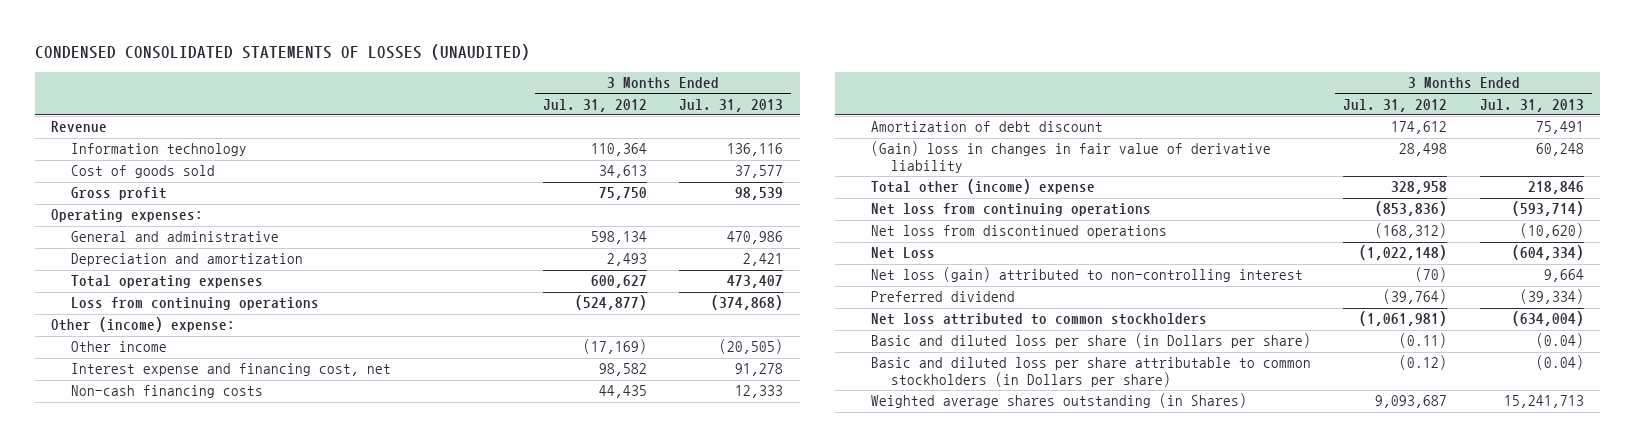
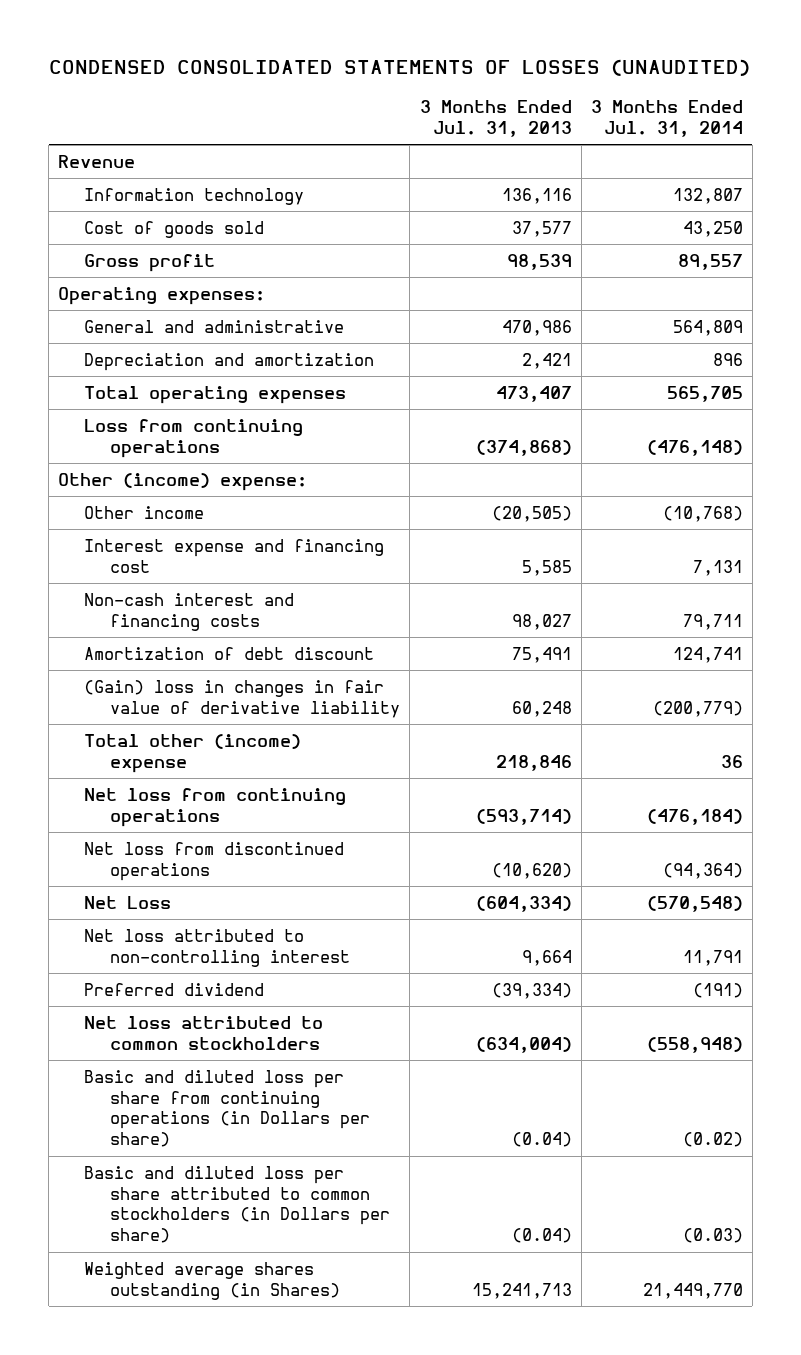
- | 3 Months Ended Jul. 31, 2012 | 3 Months Ended Jul. 31, 2013
+ | 3 Months Ended Jul. 31, 2013 | 3 Months Ended Jul. 31, 2014
- Interest expense and financing cost, net | 98,582 | 91,278
- Non-cash financing costs | 44,435 | 12,333
+ Interest expense and financing cost | 5,585 | 7,131
+ Non-cash interest and financing costs | 98,027 | 79,711
- Net loss (gain) attributed to non-controlling interest | (70) | 9,664
+ Net loss attributed to non-controlling interest | 9,664 | 11,791
- Basic and diluted loss per share (in Dollars per share) | (0.11) | (0.04)
- Basic and diluted loss per share attributable to common stockholders (in Dollars per share) | (0.12) | (0.04)
+ Basic and diluted loss per share from continuing operations (in Dollars per share) | (0.04) | (0.02)
+ Basic and diluted loss per share attributed to common stockholders (in Dollars per share) | (0.04) | (0.03)

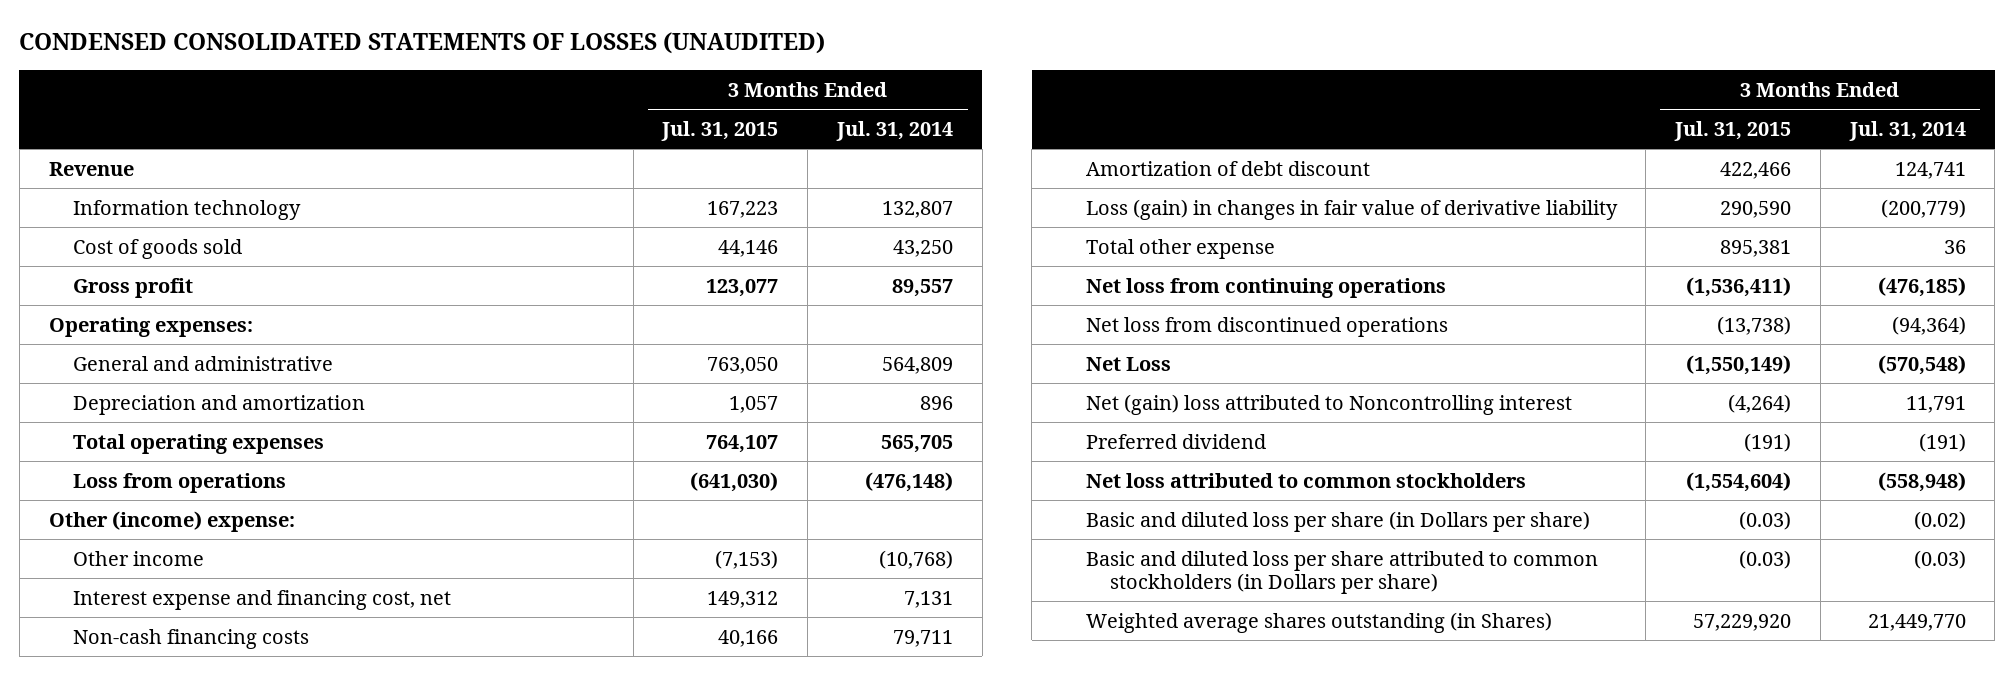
- | 3 Months Ended Jul. 31, 2013 | 3 Months Ended Jul. 31, 2014
+ | 3 Months Ended Jul. 31, 2015 | 3 Months Ended Jul. 31, 2014
- Loss from continuing operations | (374,868) | (476,148)
+ Loss from operations | (641,030) | (476,148)
- Interest expense and financing cost | 5,585 | 7,131
- Non-cash interest and financing costs | 98,027 | 79,711
+ Interest expense and financing cost, net | 149,312 | 7,131
+ Non-cash financing costs | 40,166 | 79,711
- (Gain) loss in changes in fair value of derivative liability | 60,248 | (200,779)
- Total other (income) expense | 218,846 | 36
- Net loss from continuing operations | (593,714) | (476,184)
+ Loss (gain) in changes in fair value of derivative liability | 290,590 | (200,779)
+ Total other expense | 895,381 | 36
+ Net loss from continuing operations | (1,536,411) | (476,185)
- Net loss attributed to non-controlling interest | 9,664 | 11,791
+ Net (gain) loss attributed to Noncontrolling interest | (4,264) | 11,791
- Basic and diluted loss per share from continuing operations (in Dollars per share) | (0.04) | (0.02)
+ Basic and diluted loss per share (in Dollars per share) | (0.03) | (0.02)

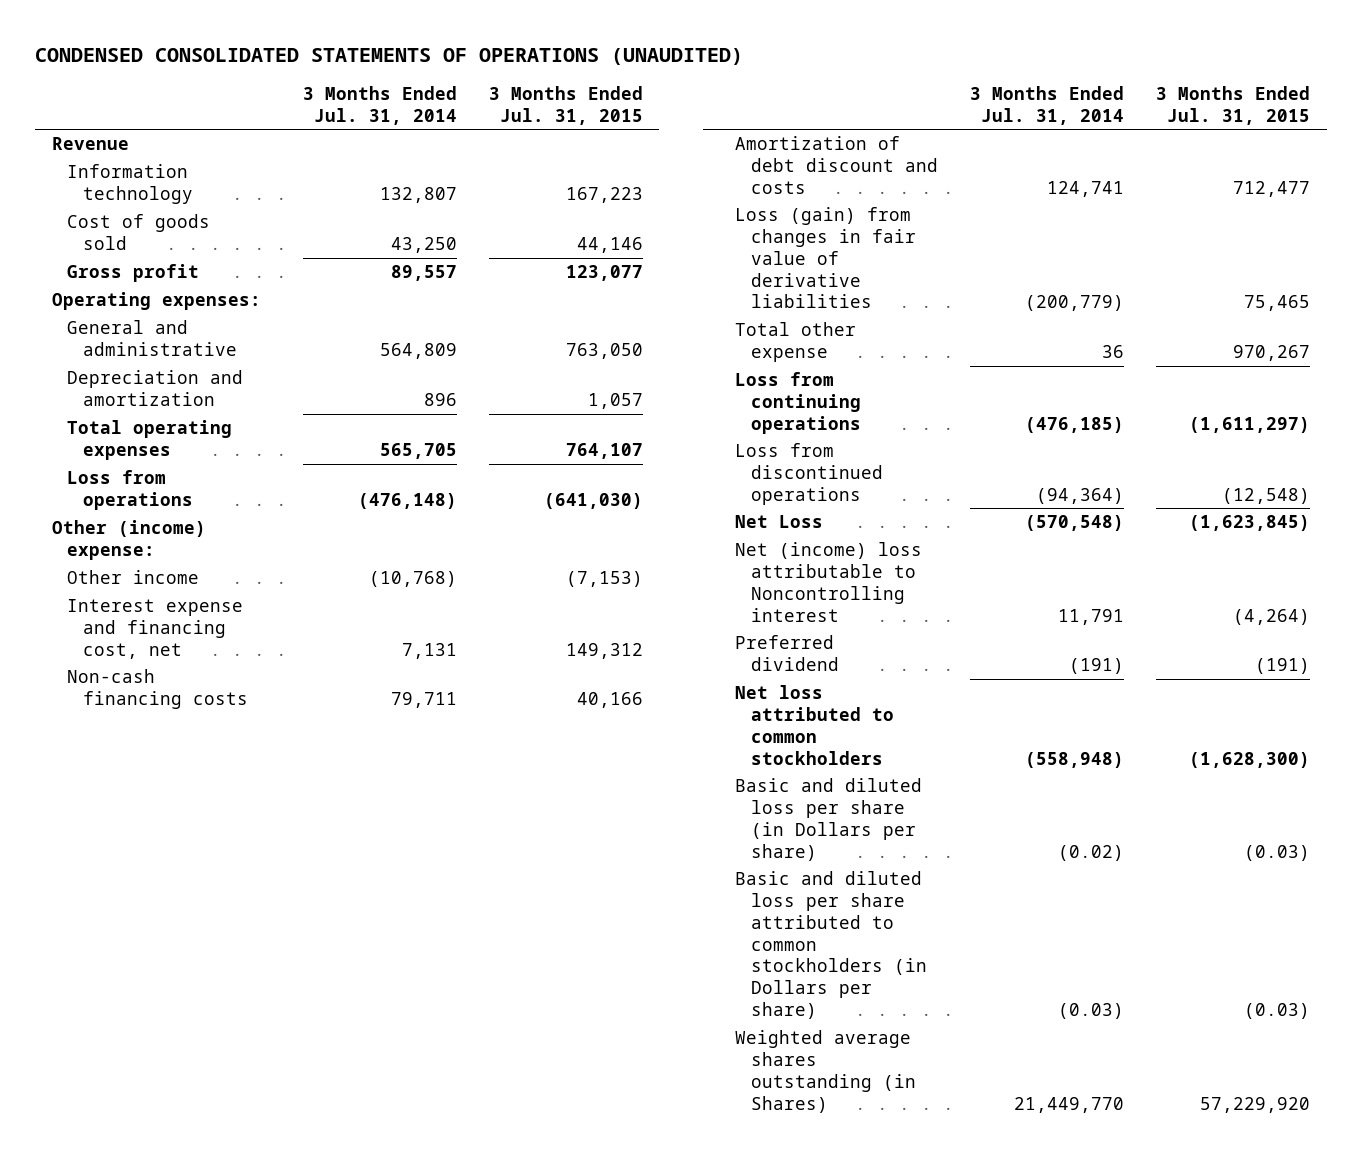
- CONDENSED CONSOLIDATED STATEMENTS OF LOSSES (UNAUDITED)
+ CONDENSED CONSOLIDATED STATEMENTS OF OPERATIONS (UNAUDITED)
- | 3 Months Ended Jul. 31, 2015 | 3 Months Ended Jul. 31, 2014
+ | 3 Months Ended Jul. 31, 2014 | 3 Months Ended Jul. 31, 2015
- Amortization of debt discount | 422,466 | 124,741
- Loss (gain) in changes in fair value of derivative liability | 290,590 | (200,779)
- Total other expense | 895,381 | 36
- Net loss from continuing operations | (1,536,411) | (476,185)
- Net loss from discontinued operations | (13,738) | (94,364)
- Net Loss | (1,550,149) | (570,548)
- Net (gain) loss attributed to Noncontrolling interest | (4,264) | 11,791
+ Amortization of debt discount and costs | 124,741 | 712,477
+ Loss (gain) from changes in fair value of derivative liabilities | (200,779) | 75,465
+ Total other expense | 36 | 970,267
+ Loss from continuing operations | (476,185) | (1,611,297)
+ Loss from discontinued operations | (94,364) | (12,548)
+ Net Loss | (570,548) | (1,623,845)
+ Net (income) loss attributable to Noncontrolling interest | 11,791 | (4,264)
- Net loss attributed to common stockholders | (1,554,604) | (558,948)
+ Net loss attributed to common stockholders | (558,948) | (1,628,300)

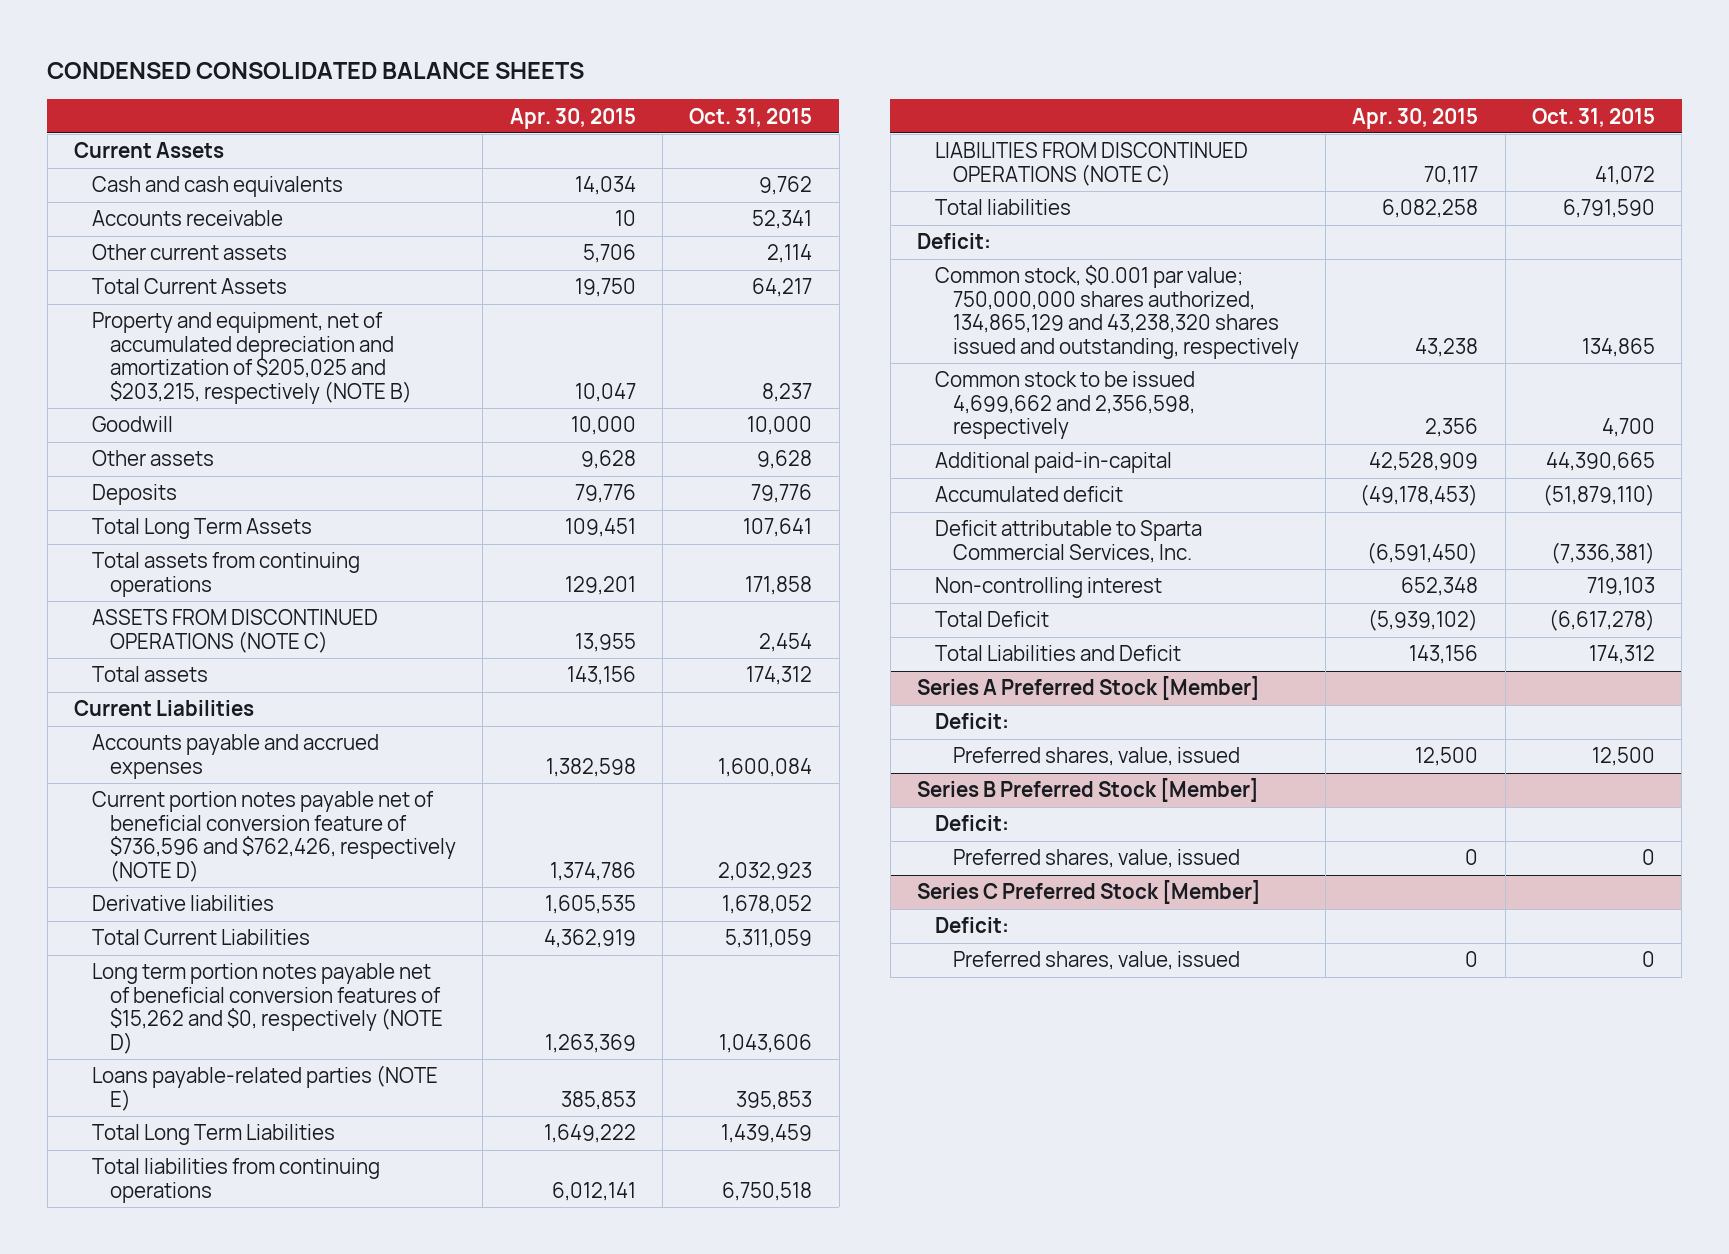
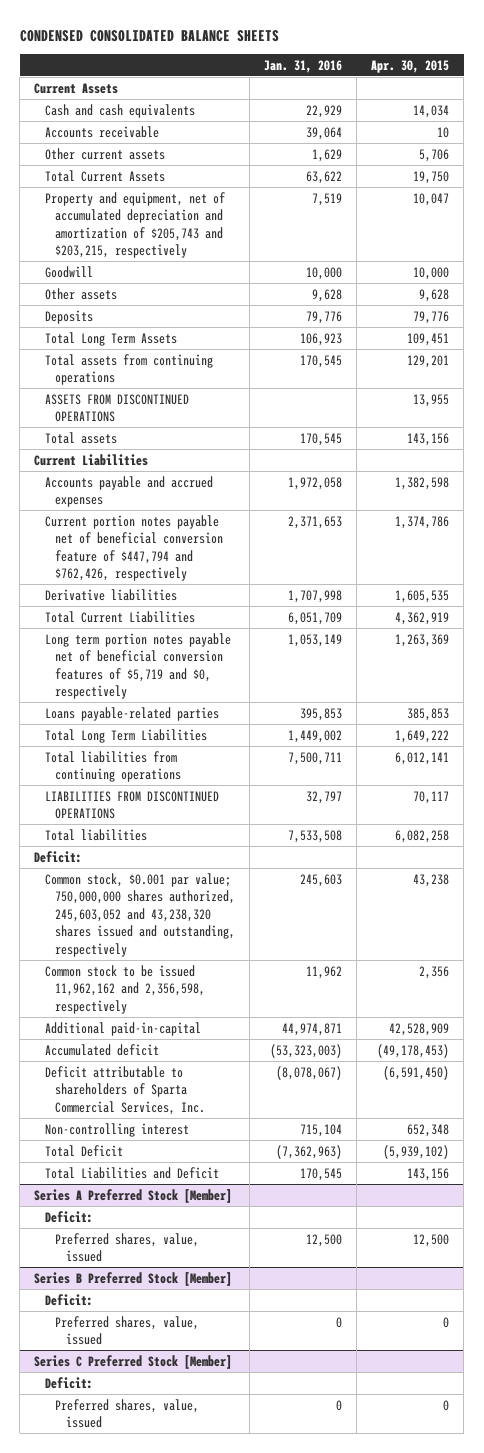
- | Apr. 30, 2015 | Oct. 31, 2015
+ | Jan. 31, 2016 | Apr. 30, 2015
- Property and equipment, net of accumulated depreciation and amortization of $205,025 and $203,215, respectively (NOTE B) | 10,047 | 8,237
+ Property and equipment, net of accumulated depreciation and amortization of $205,743 and $203,215, respectively | 7,519 | 10,047
- ASSETS FROM DISCONTINUED OPERATIONS (NOTE C) | 13,955 | 2,454
+ ASSETS FROM DISCONTINUED OPERATIONS | | 13,955
- Current portion notes payable net of beneficial conversion feature of $736,596 and $762,426, respectively (NOTE D) | 1,374,786 | 2,032,923
+ Current portion notes payable net of beneficial conversion feature of $447,794 and $762,426, respectively | 2,371,653 | 1,374,786
- Long term portion notes payable net of beneficial conversion features of $15,262 and $0, respectively (NOTE D) | 1,263,369 | 1,043,606
- Loans payable-related parties (NOTE E) | 385,853 | 395,853
+ Long term portion notes payable net of beneficial conversion features of $5,719 and $0, respectively | 1,053,149 | 1,263,369
+ Loans payable-related parties | 395,853 | 385,853
- LIABILITIES FROM DISCONTINUED OPERATIONS (NOTE C) | 70,117 | 41,072
+ LIABILITIES FROM DISCONTINUED OPERATIONS | 32,797 | 70,117
- Common stock, $0.001 par value; 750,000,000 shares authorized, 134,865,129 and 43,238,320 shares issued and outstanding, respectively | 43,238 | 134,865
- Common stock to be issued 4,699,662 and 2,356,598, respectively | 2,356 | 4,700
+ Common stock, $0.001 par value; 750,000,000 shares authorized, 245,603,052 and 43,238,320 shares issued and outstanding, respectively | 245,603 | 43,238
+ Common stock to be issued 11,962,162 and 2,356,598, respectively | 11,962 | 2,356
- Deficit attributable to Sparta Commercial Services, Inc. | (6,591,450) | (7,336,381)
+ Deficit attributable to shareholders of Sparta Commercial Services, Inc. | (8,078,067) | (6,591,450)

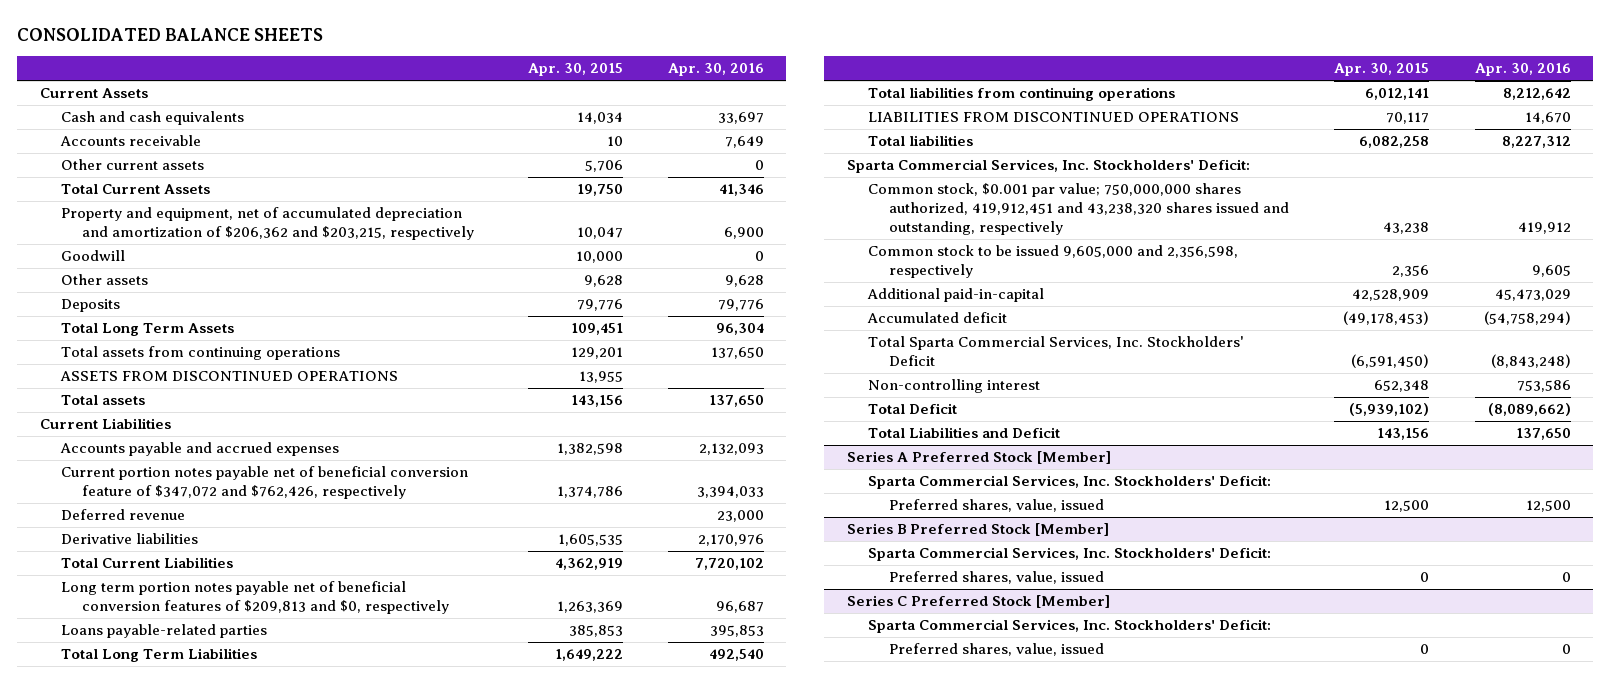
- CONDENSED CONSOLIDATED BALANCE SHEETS
+ CONSOLIDATED BALANCE SHEETS
- | Jan. 31, 2016 | Apr. 30, 2015
+ | Apr. 30, 2015 | Apr. 30, 2016
- Property and equipment, net of accumulated depreciation and amortization of $205,743 and $203,215, respectively | 7,519 | 10,047
+ Property and equipment, net of accumulated depreciation and amortization of $206,362 and $203,215, respectively | 10,047 | 6,900
- Current portion notes payable net of beneficial conversion feature of $447,794 and $762,426, respectively | 2,371,653 | 1,374,786
+ Current portion notes payable net of beneficial conversion feature of $347,072 and $762,426, respectively | 1,374,786 | 3,394,033
+ Deferred revenue | | 23,000
- Long term portion notes payable net of beneficial conversion features of $5,719 and $0, respectively | 1,053,149 | 1,263,369
+ Long term portion notes payable net of beneficial conversion features of $209,813 and $0, respectively | 1,263,369 | 96,687
- Deficit:
- Common stock, $0.001 par value; 750,000,000 shares authorized, 245,603,052 and 43,238,320 shares issued and outstanding, respectively | 245,603 | 43,238
- Common stock to be issued 11,962,162 and 2,356,598, respectively | 11,962 | 2,356
+ Sparta Commercial Services, Inc. Stockholders' Deficit:
+ Common stock, $0.001 par value; 750,000,000 shares authorized, 419,912,451 and 43,238,320 shares issued and outstanding, respectively | 43,238 | 419,912
+ Common stock to be issued 9,605,000 and 2,356,598, respectively | 2,356 | 9,605
- Deficit attributable to shareholders of Sparta Commercial Services, Inc. | (8,078,067) | (6,591,450)
+ Total Sparta Commercial Services, Inc. Stockholders' Deficit | (6,591,450) | (8,843,248)
@ Series A Preferred Stock [Member]
- Deficit:
+ Sparta Commercial Services, Inc. Stockholders' Deficit:
@ Series B Preferred Stock [Member]
- Deficit:
+ Sparta Commercial Services, Inc. Stockholders' Deficit:
@ Series C Preferred Stock [Member]
- Deficit:
+ Sparta Commercial Services, Inc. Stockholders' Deficit:

